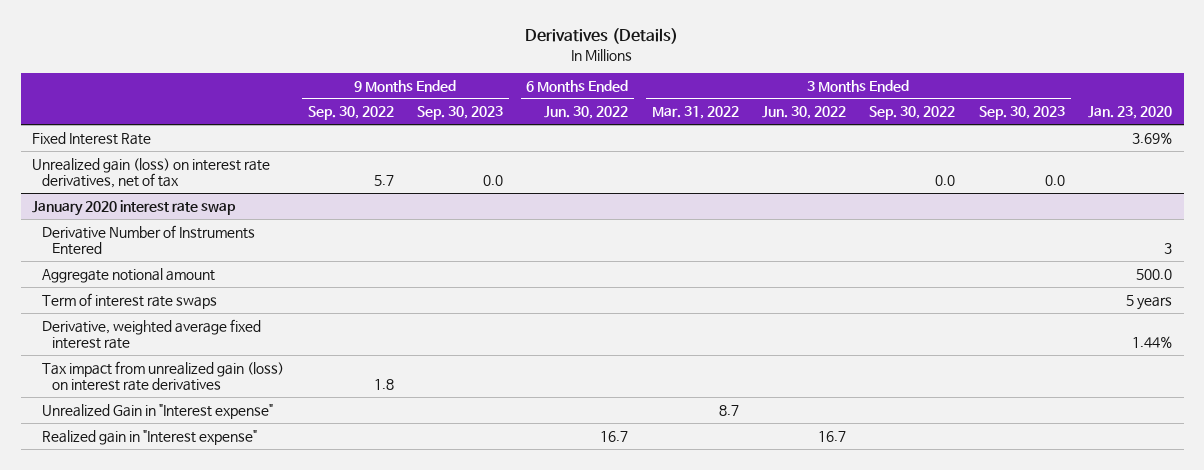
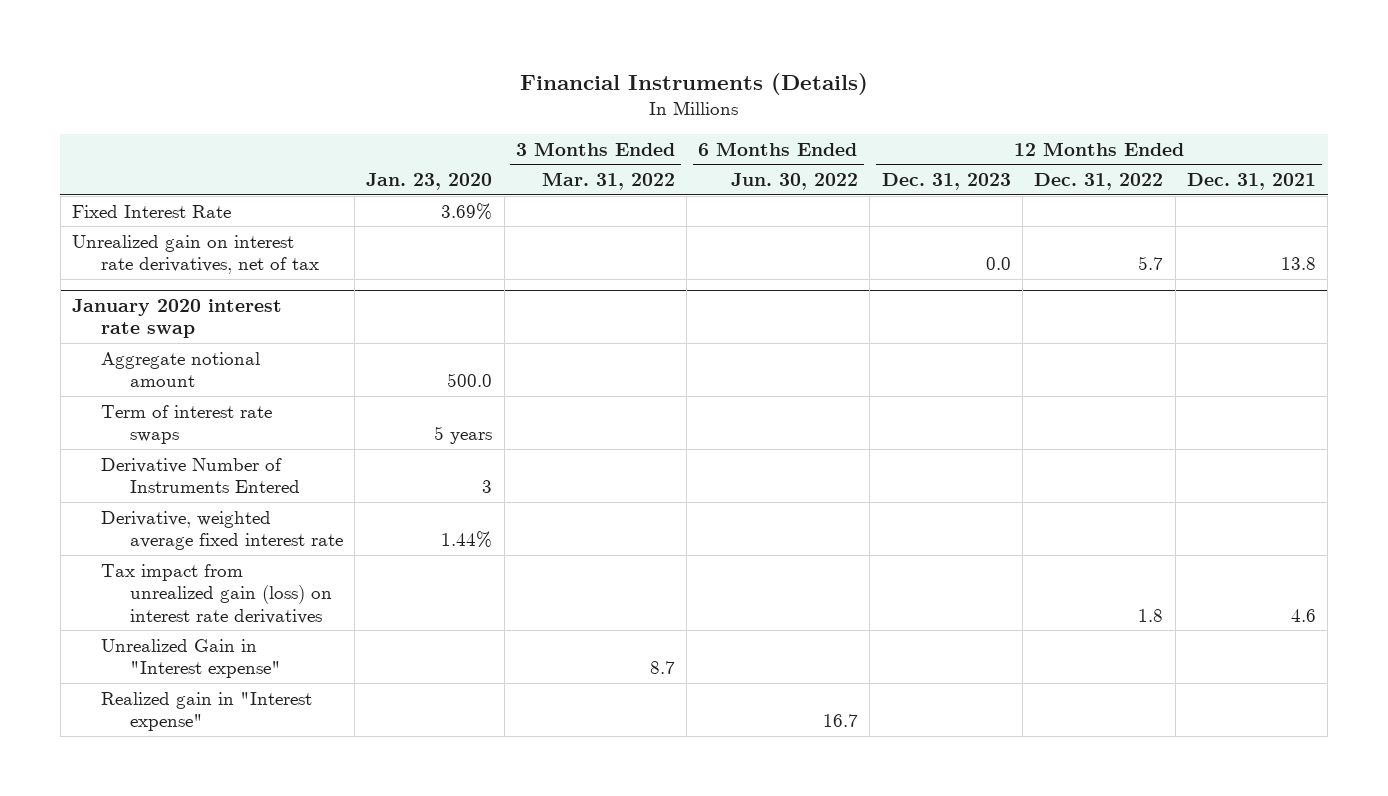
- Derivatives (Details)
+ Financial Instruments (Details)
- | 9 Months Ended Sep. 30, 2022 | 9 Months Ended Sep. 30, 2023 | 6 Months Ended Jun. 30, 2022 | 3 Months Ended Mar. 31, 2022 | 3 Months Ended Jun. 30, 2022 | 3 Months Ended Sep. 30, 2022 | 3 Months Ended Sep. 30, 2023 | Jan. 23, 2020
+ | Jan. 23, 2020 | 3 Months Ended Mar. 31, 2022 | 6 Months Ended Jun. 30, 2022 | 12 Months Ended Dec. 31, 2023 | 12 Months Ended Dec. 31, 2022 | 12 Months Ended Dec. 31, 2021
- Unrealized gain (loss) on interest rate derivatives, net of tax | 5.7 | 0.0 | | | | 0.0 | 0.0 |
+ Unrealized gain on interest rate derivatives, net of tax | | | | 0.0 | 5.7 | 13.8
@ January 2020 interest rate swap
moved down: Derivative Number of Instruments Entered | 3 | | | | |

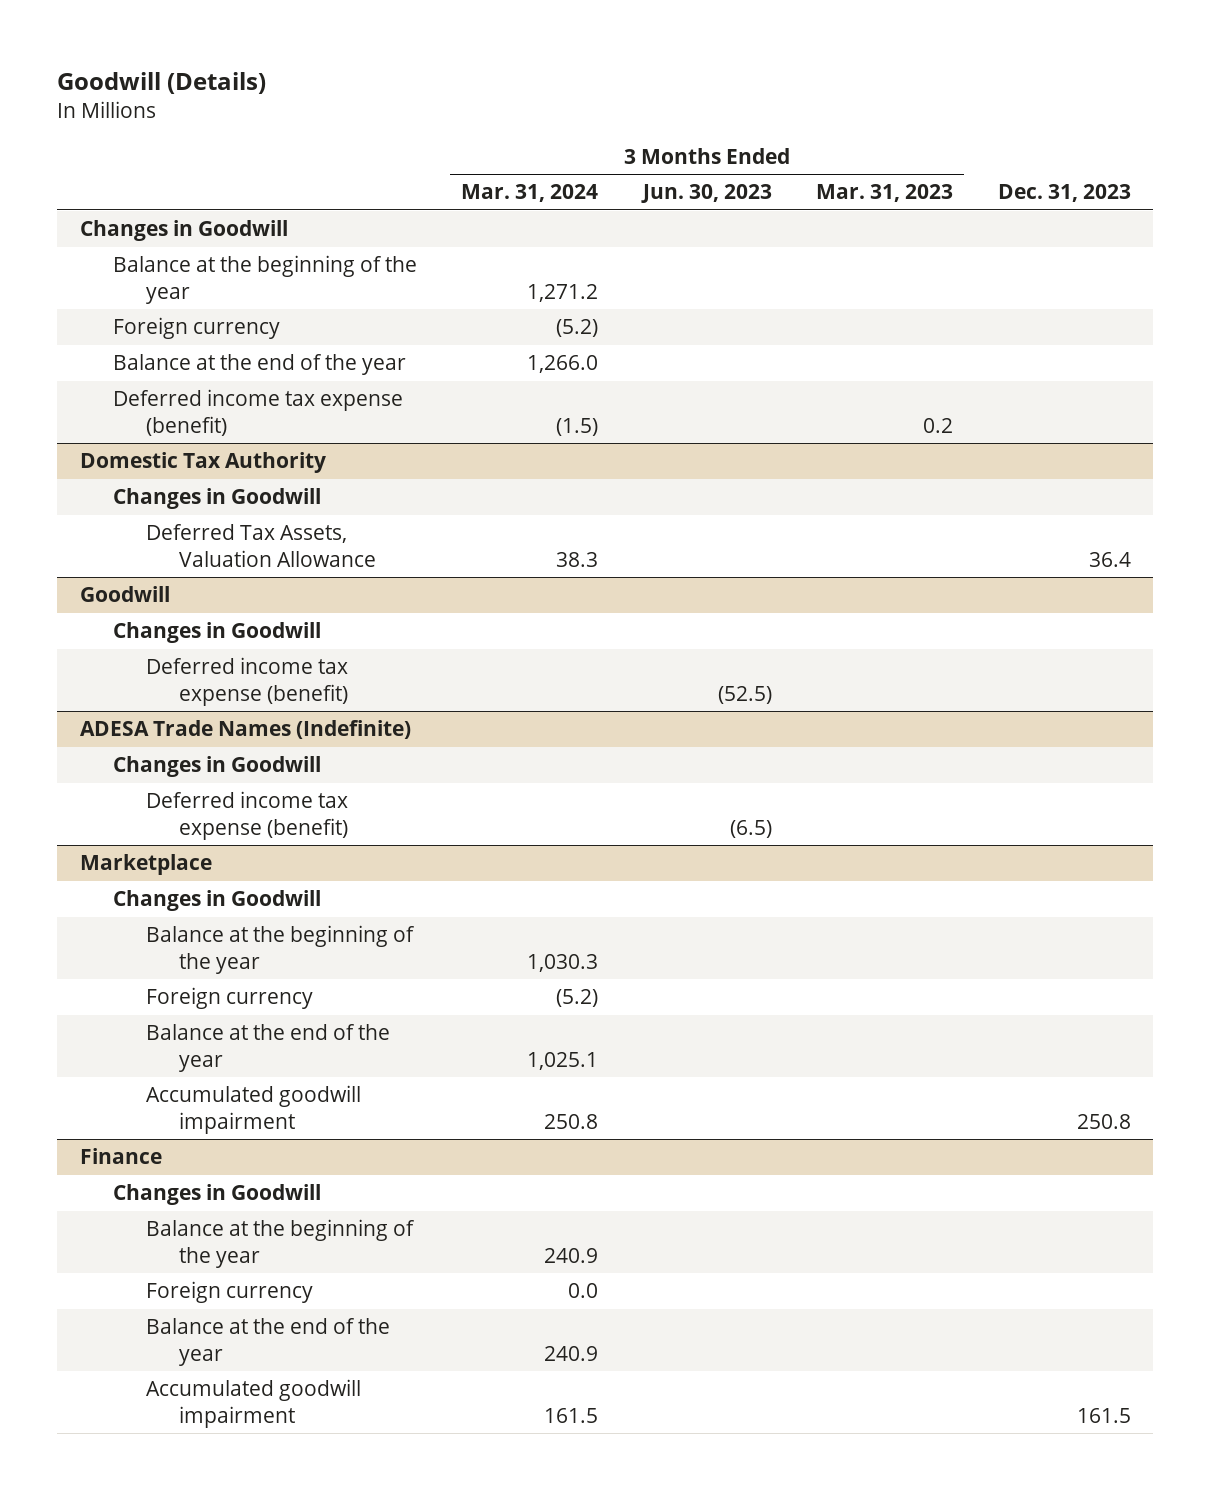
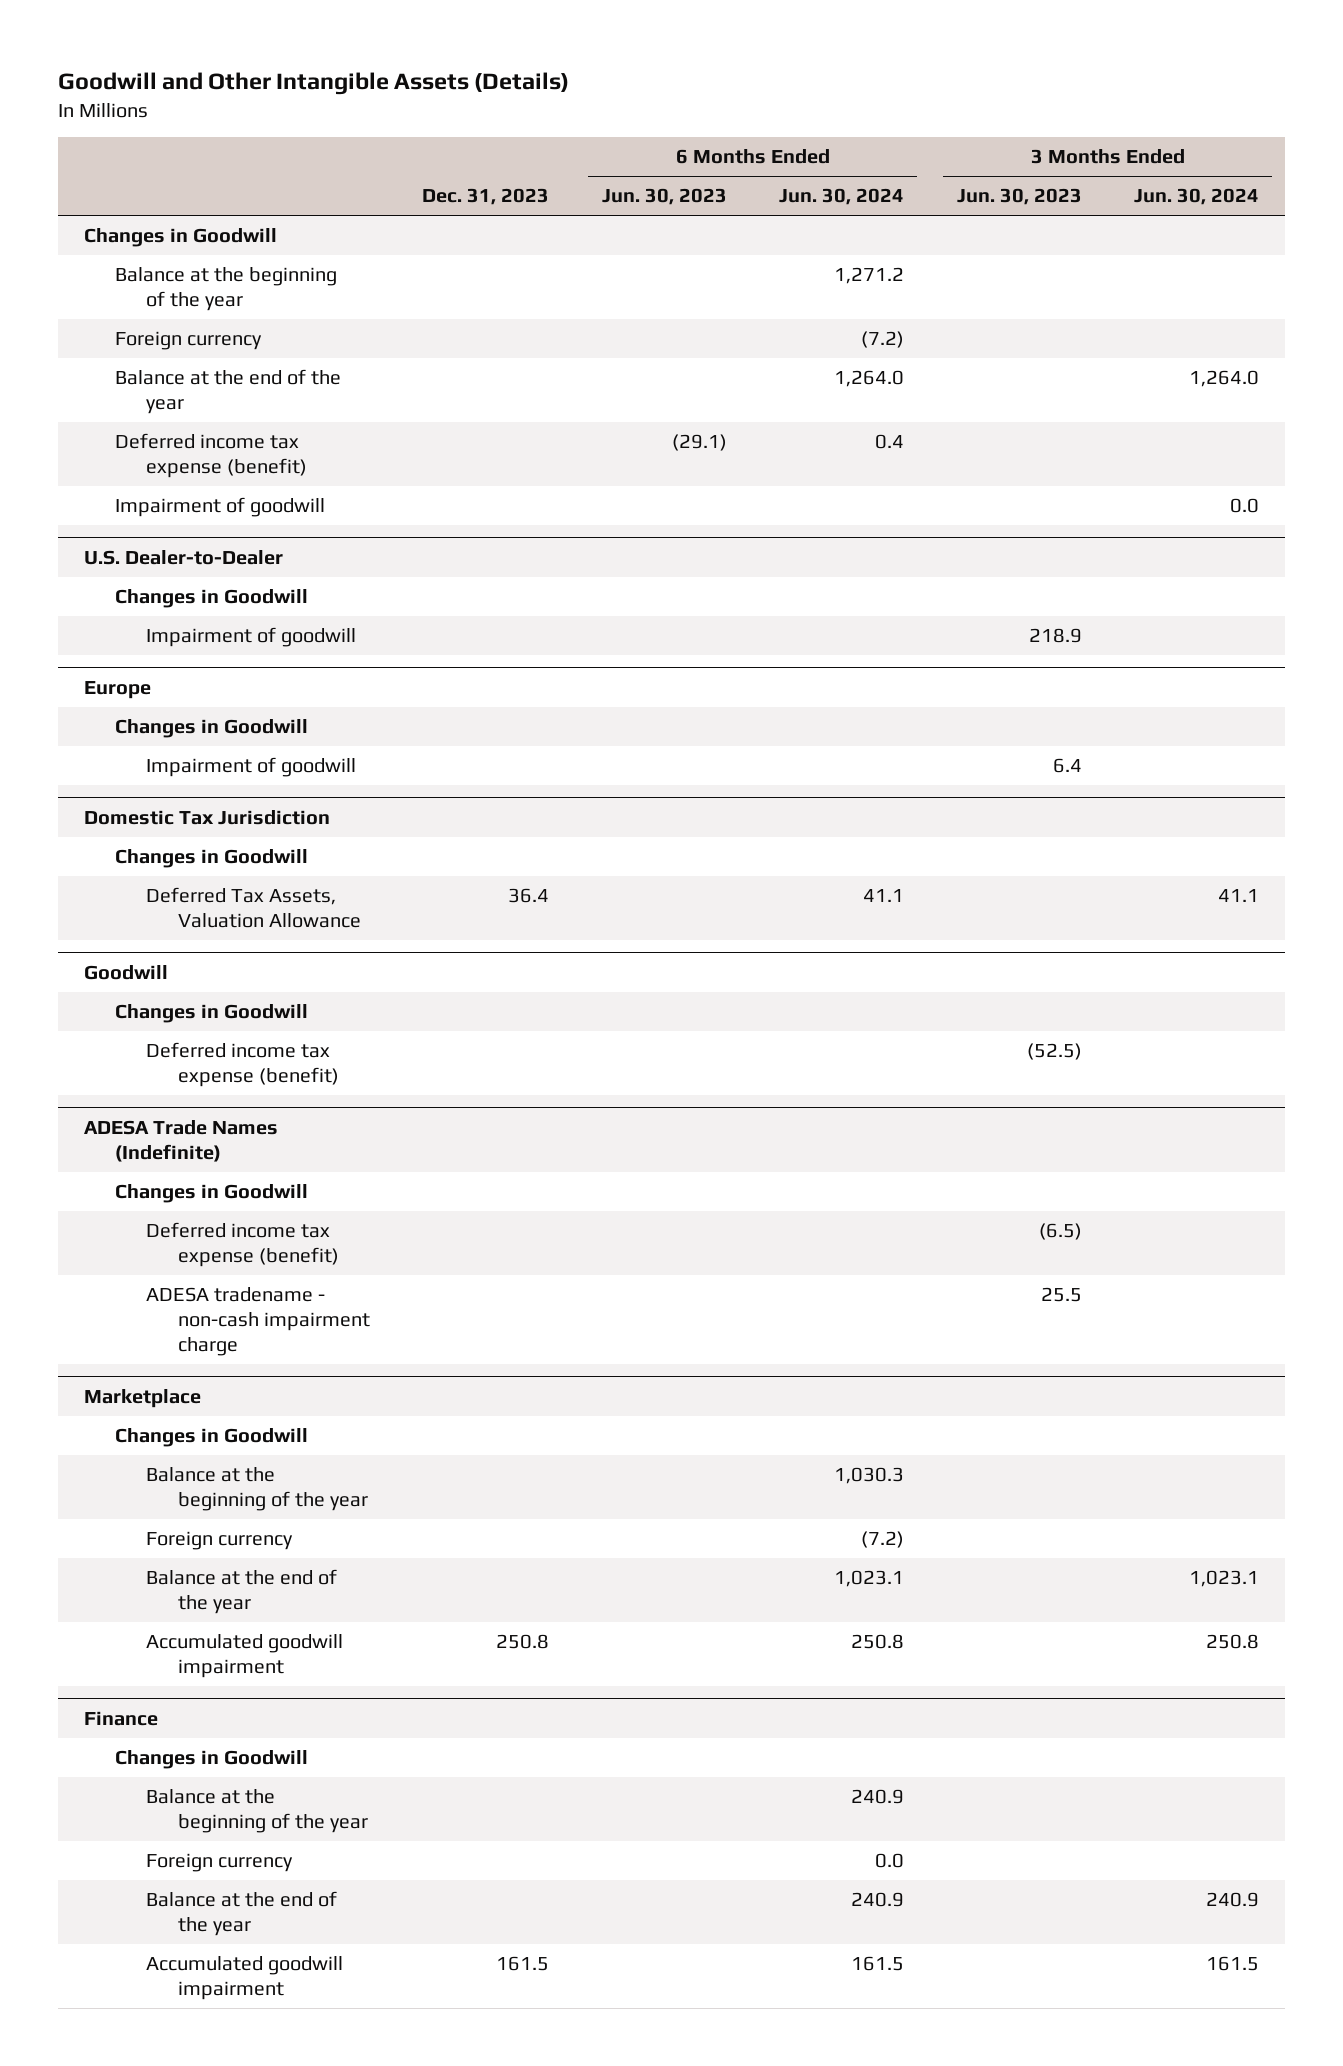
- Goodwill (Details)
+ Goodwill and Other Intangible Assets (Details)
- | 3 Months Ended Mar. 31, 2024 | 3 Months Ended Jun. 30, 2023 | 3 Months Ended Mar. 31, 2023 | Dec. 31, 2023
+ | Dec. 31, 2023 | 6 Months Ended Jun. 30, 2023 | 6 Months Ended Jun. 30, 2024 | 3 Months Ended Jun. 30, 2023 | 3 Months Ended Jun. 30, 2024
- Domestic Tax Authority
+ Impairment of goodwill | | | | | 0.0
+ U.S. Dealer-to-Dealer
+ Changes in Goodwill
+ Impairment of goodwill | | | | 218.9 |
+ Europe
+ Changes in Goodwill
+ Impairment of goodwill | | | | 6.4 |
+ Domestic Tax Jurisdiction
@ ADESA Trade Names (Indefinite)
+ ADESA tradename - non-cash impairment charge | | | | 25.5 |

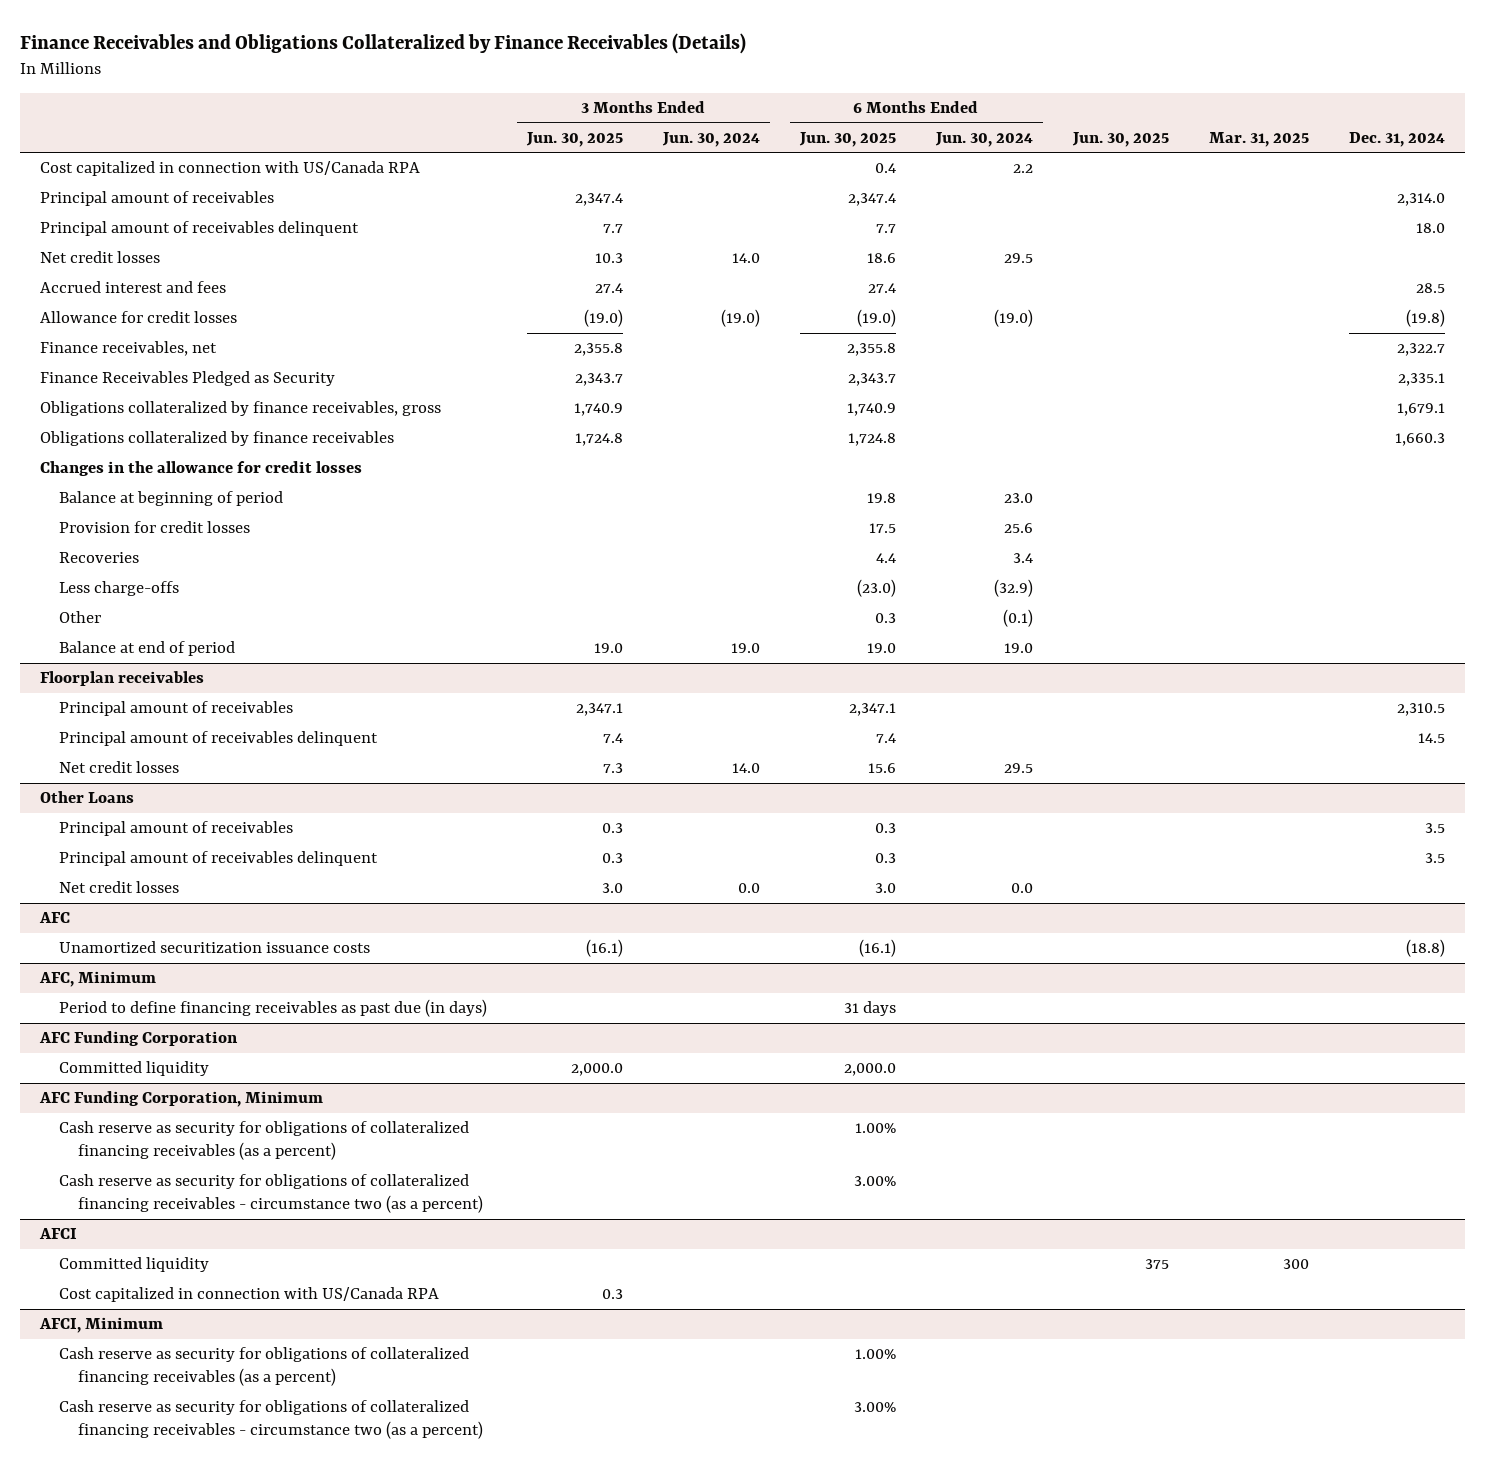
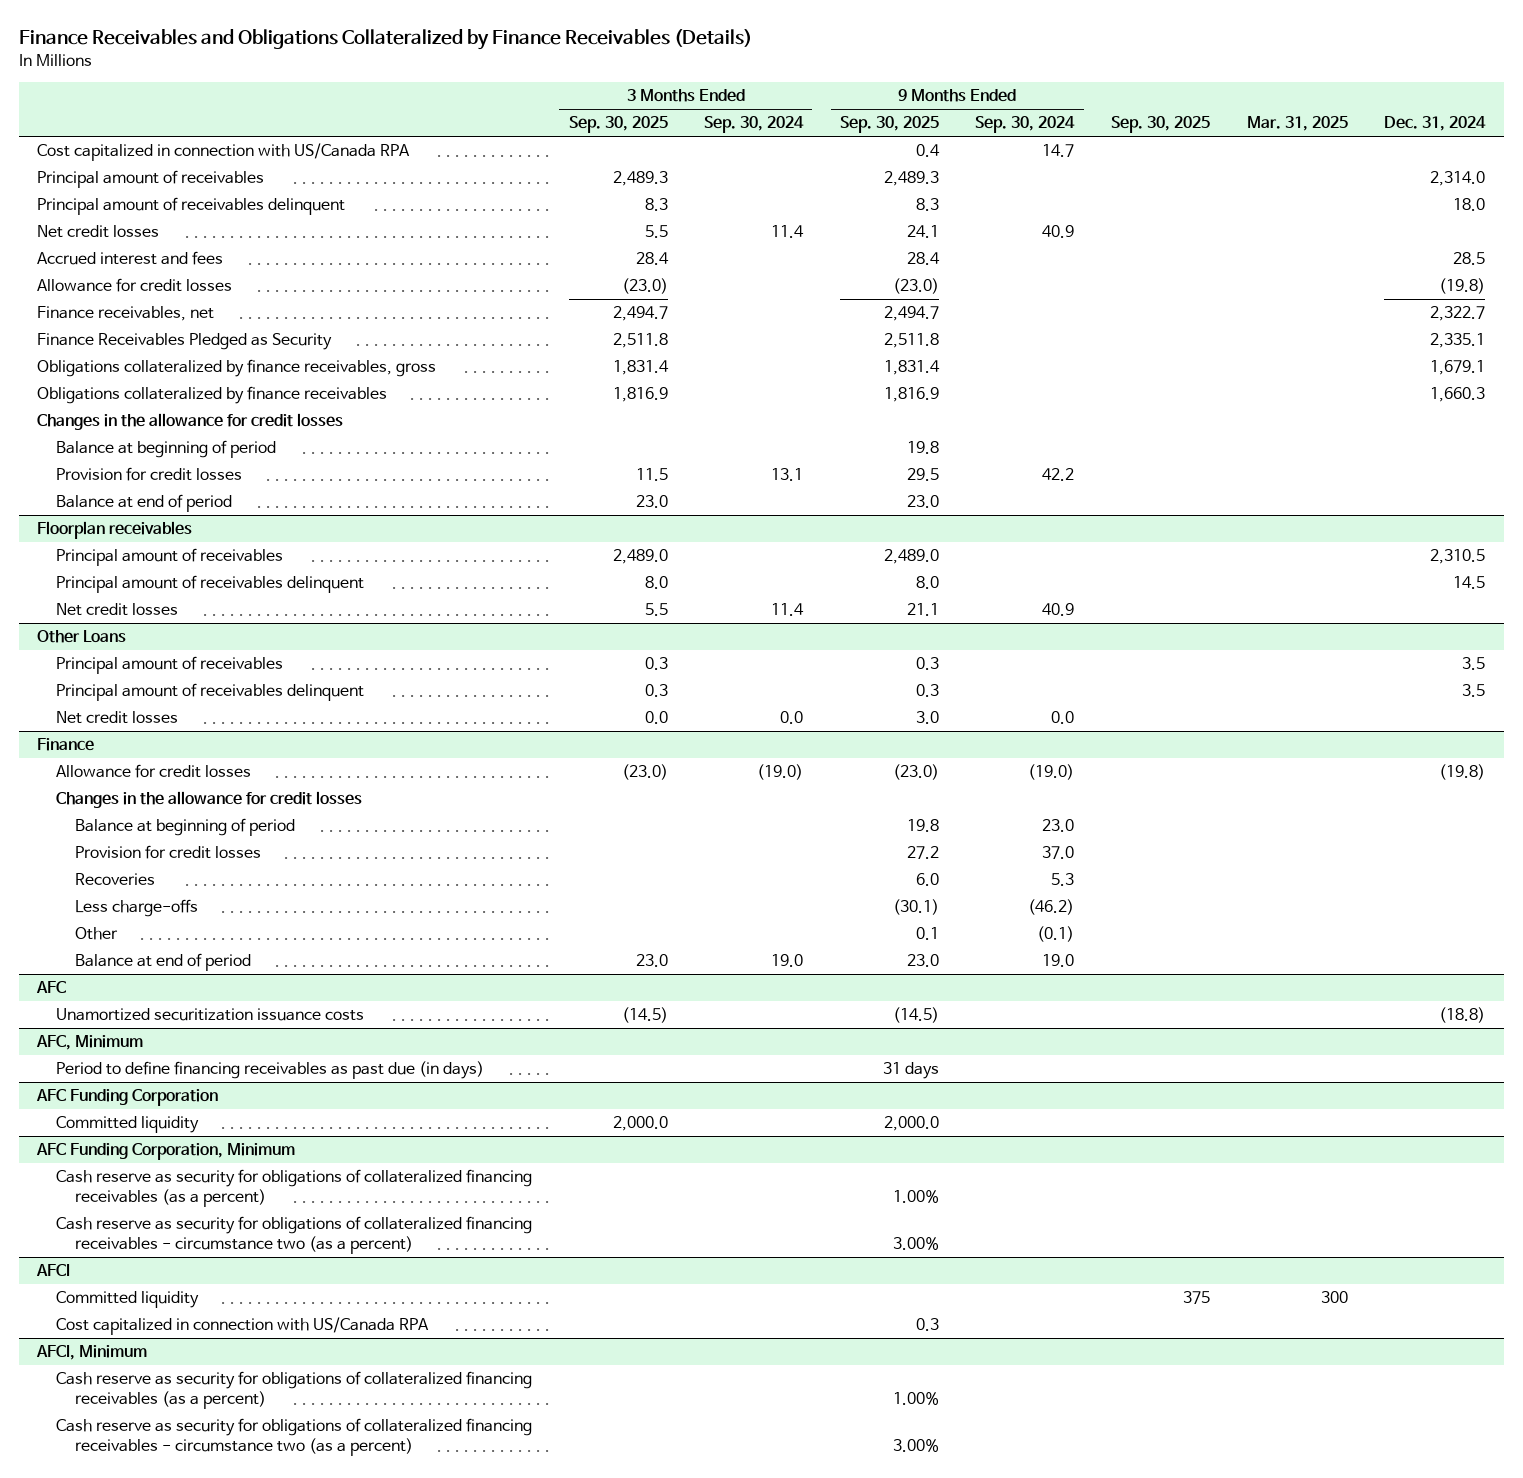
- | 3 Months Ended Jun. 30, 2025 | 3 Months Ended Jun. 30, 2024 | 6 Months Ended Jun. 30, 2025 | 6 Months Ended Jun. 30, 2024 | Jun. 30, 2025 | Mar. 31, 2025 | Dec. 31, 2024
+ | 3 Months Ended Sep. 30, 2025 | 3 Months Ended Sep. 30, 2024 | 9 Months Ended Sep. 30, 2025 | 9 Months Ended Sep. 30, 2024 | Sep. 30, 2025 | Mar. 31, 2025 | Dec. 31, 2024
- Recoveries | | | 4.4 | 3.4 | | |
- Less charge-offs | | | (23.0) | (32.9) | | |
- Other | | | 0.3 | (0.1) | | |
+ Finance
+ Allowance for credit losses | (23.0) | (19.0) | (23.0) | (19.0) | | | (19.8)
+ Changes in the allowance for credit losses
+ Balance at beginning of period | | | 19.8 | 23.0 | | |
+ Provision for credit losses | | | 27.2 | 37.0 | | |
+ Recoveries | | | 6.0 | 5.3 | | |
+ Less charge-offs | | | (30.1) | (46.2) | | |
+ Other | | | 0.1 | (0.1) | | |
+ Balance at end of period | 23.0 | 19.0 | 23.0 | 19.0 | | |

